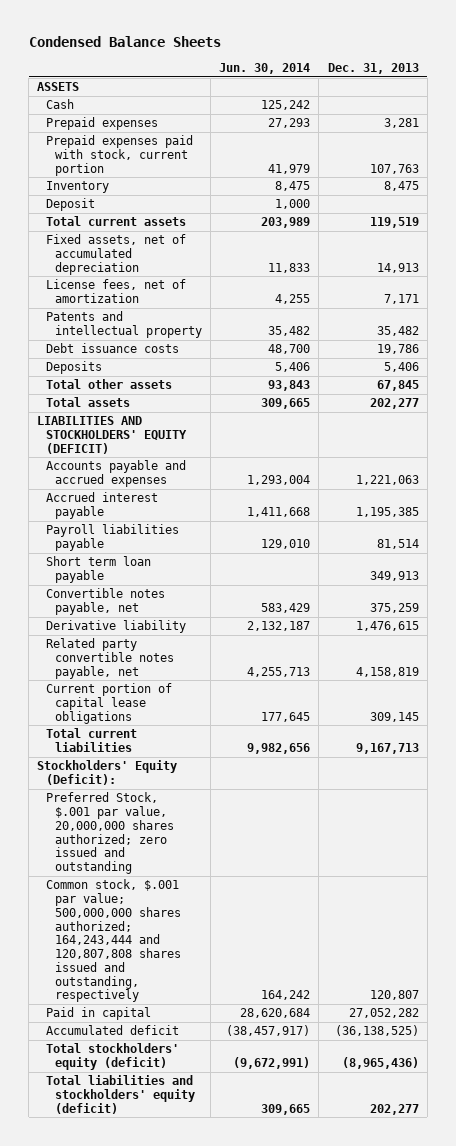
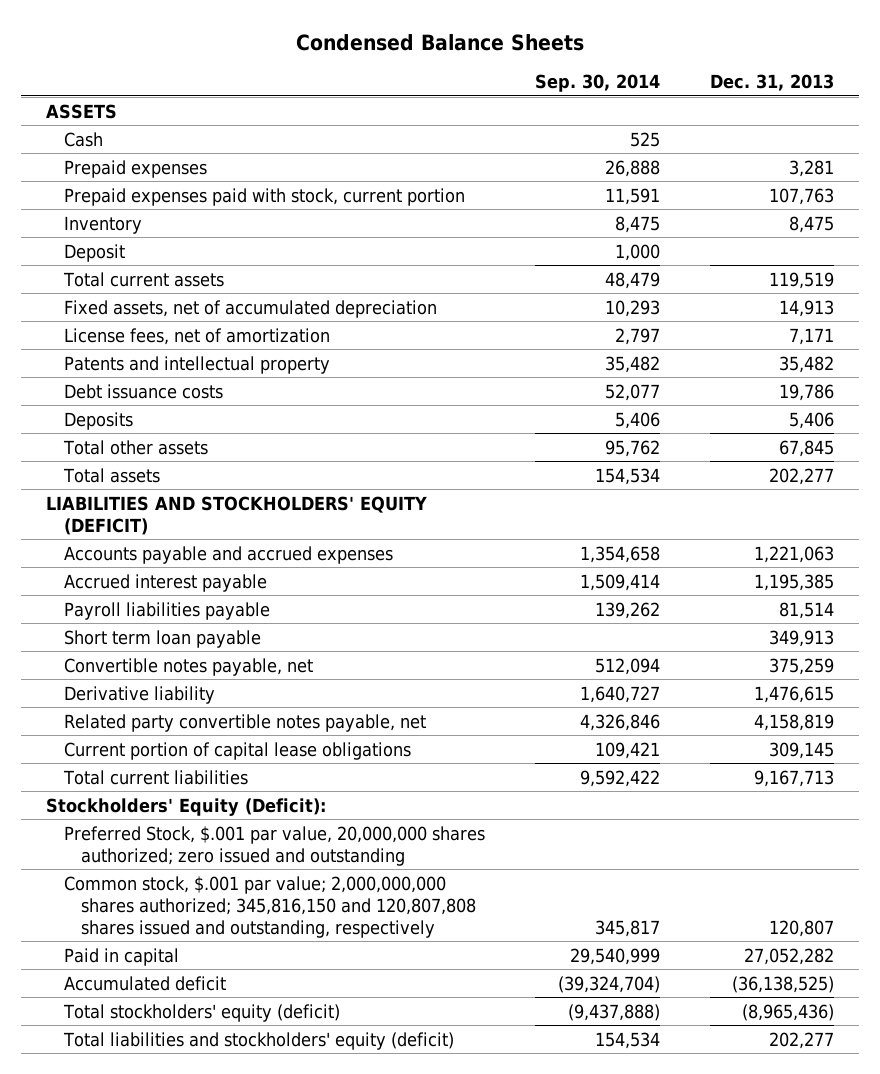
- | Jun. 30, 2014 | Dec. 31, 2013
+ | Sep. 30, 2014 | Dec. 31, 2013
- Common stock, $.001 par value; 500,000,000 shares authorized; 164,243,444 and 120,807,808 shares issued and outstanding, respectively | 164,242 | 120,807
+ Common stock, $.001 par value; 2,000,000,000 shares authorized; 345,816,150 and 120,807,808 shares issued and outstanding, respectively | 345,817 | 120,807

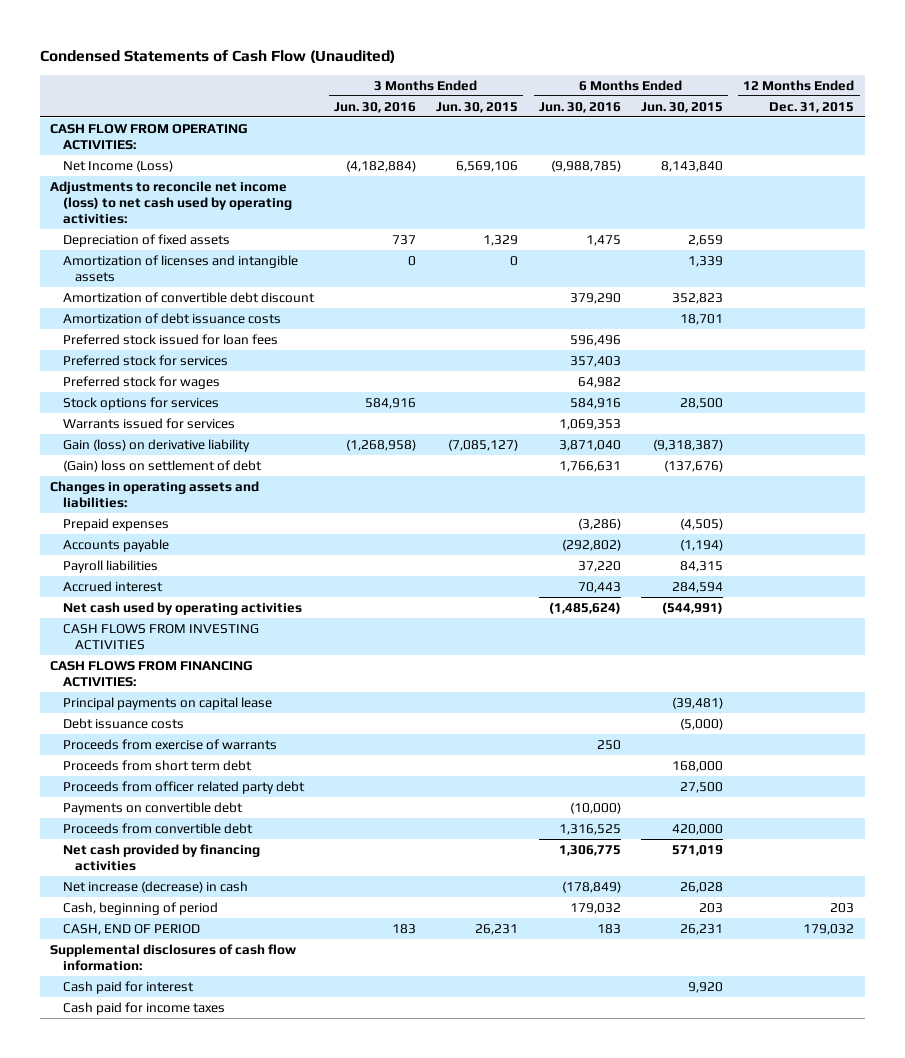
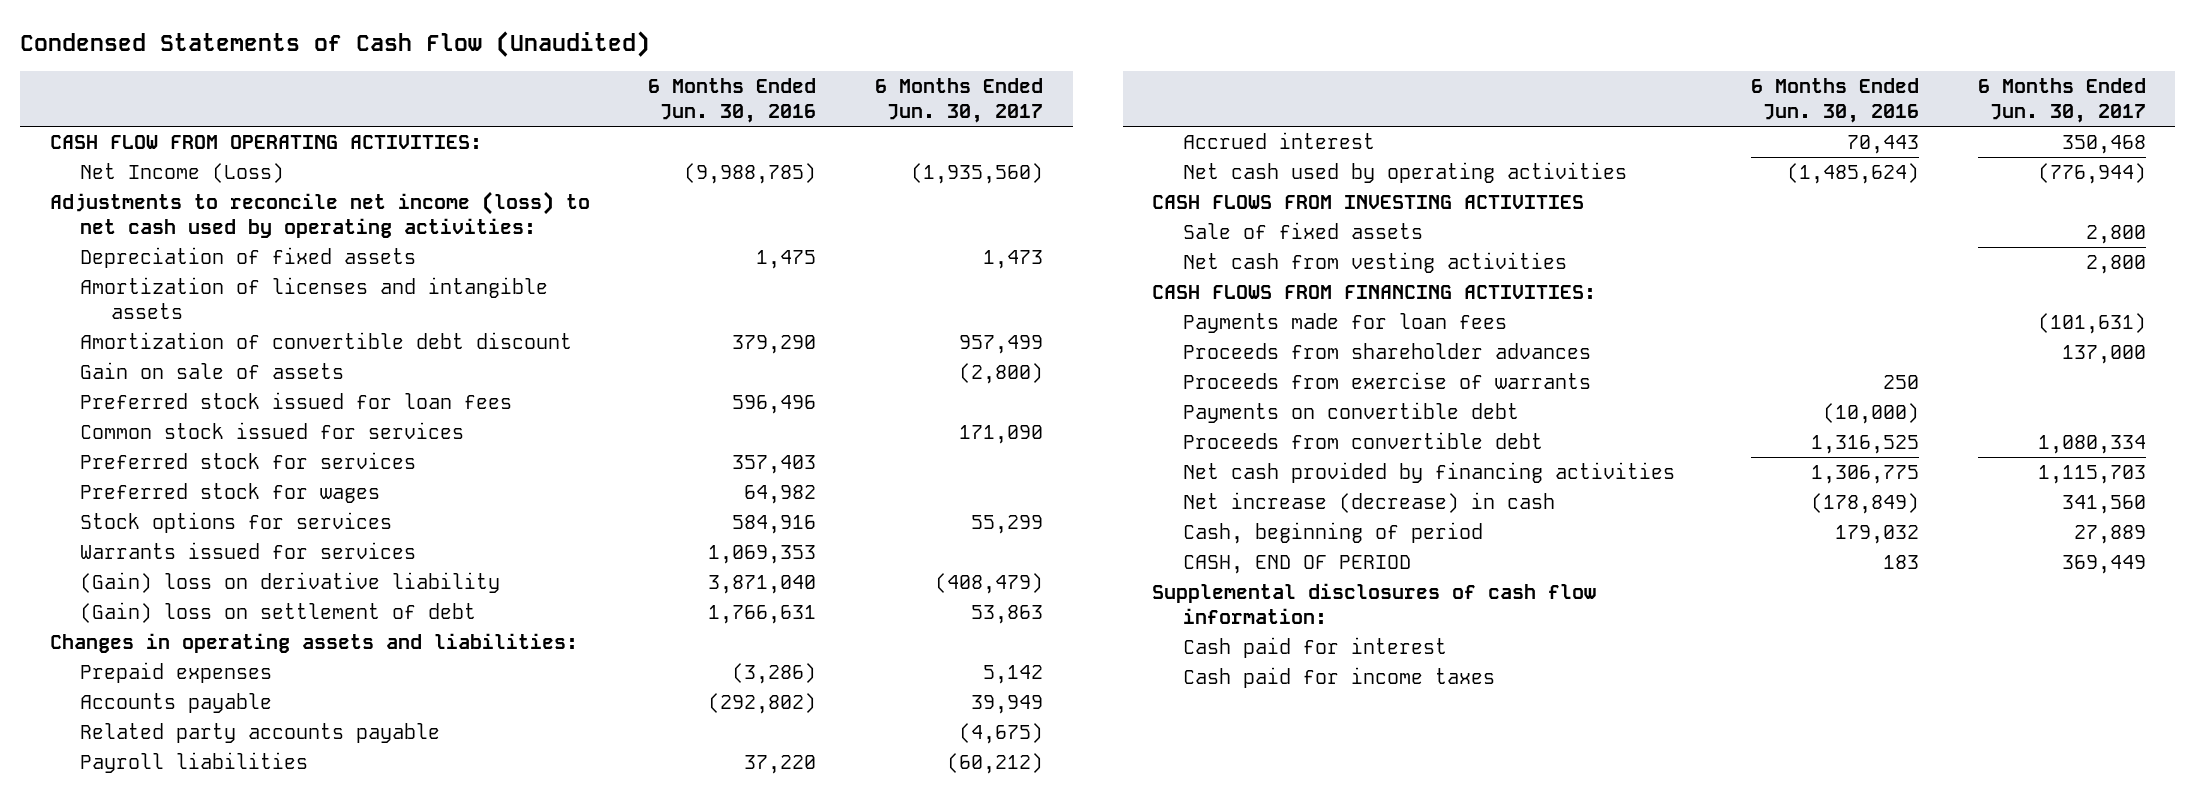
- | 3 Months Ended Jun. 30, 2016 | 3 Months Ended Jun. 30, 2015 | 6 Months Ended Jun. 30, 2016 | 6 Months Ended Jun. 30, 2015 | 12 Months Ended Dec. 31, 2015
+ | 6 Months Ended Jun. 30, 2016 | 6 Months Ended Jun. 30, 2017
- Amortization of debt issuance costs | | | | 18,701 |
+ Gain on sale of assets | | (2,800)
+ Common stock issued for services | | 171,090
- Gain (loss) on derivative liability | (1,268,958) | (7,085,127) | 3,871,040 | (9,318,387) |
+ (Gain) loss on derivative liability | 3,871,040 | (408,479)
+ Related party accounts payable | | (4,675)
+ Sale of fixed assets | | 2,800
+ Net cash from vesting activities | | 2,800
- Principal payments on capital lease | | | | (39,481) |
- Debt issuance costs | | | | (5,000) |
+ Payments made for loan fees | | (101,631)
+ Proceeds from shareholder advances | | 137,000
- Proceeds from short term debt | | | | 168,000 |
- Proceeds from officer related party debt | | | | 27,500 |

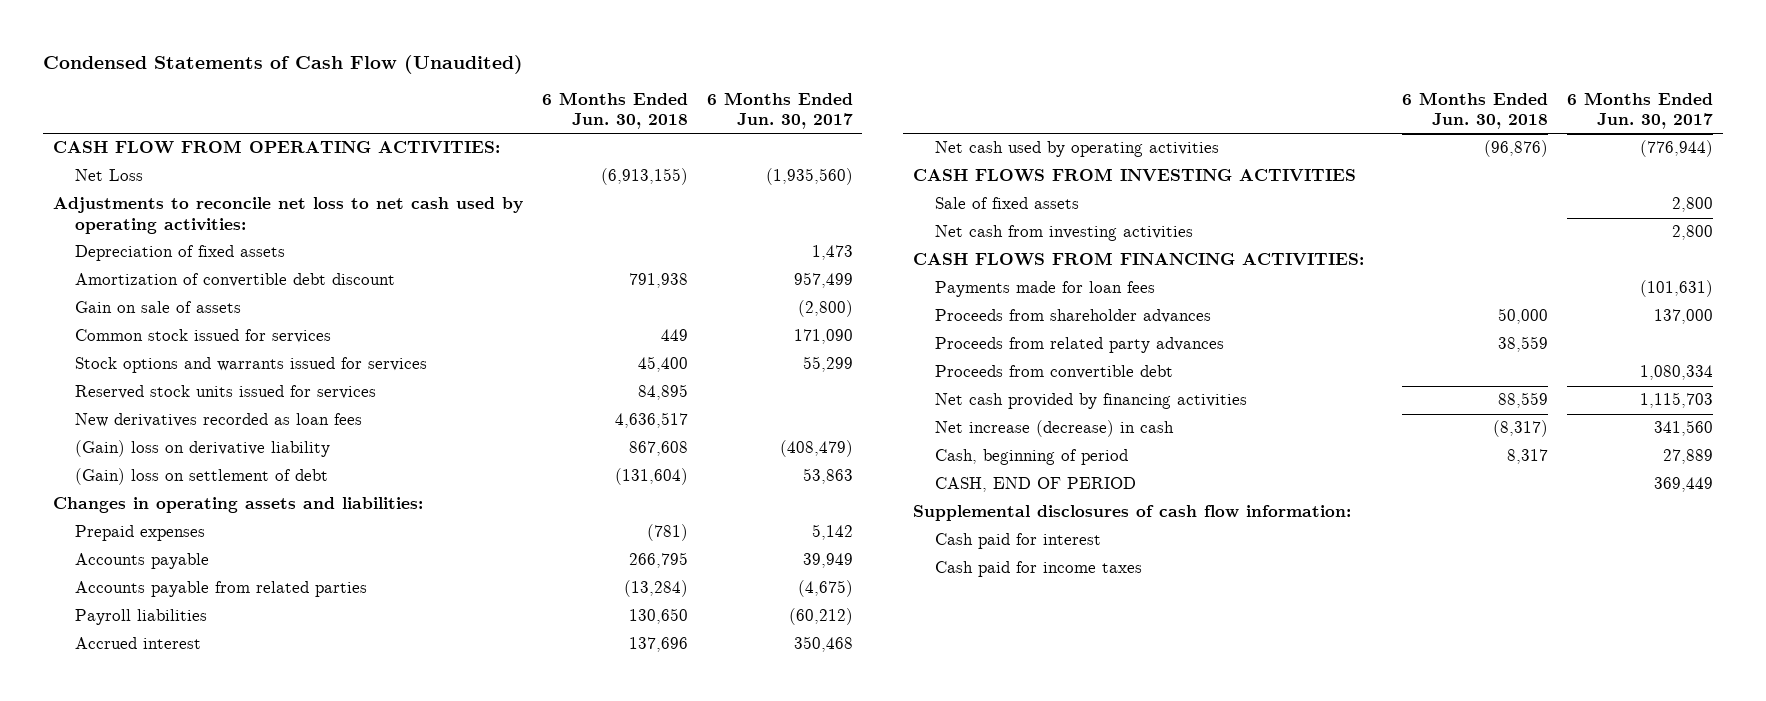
- | 6 Months Ended Jun. 30, 2016 | 6 Months Ended Jun. 30, 2017
+ | 6 Months Ended Jun. 30, 2018 | 6 Months Ended Jun. 30, 2017
- Net Income (Loss) | (9,988,785) | (1,935,560)
- Adjustments to reconcile net income (loss) to net cash used by operating activities:
+ Net Loss | (6,913,155) | (1,935,560)
+ Adjustments to reconcile net loss to net cash used by operating activities:
- Amortization of licenses and intangible assets
- Preferred stock issued for loan fees | 596,496 |
- Preferred stock for services | 357,403 |
- Preferred stock for wages | 64,982 |
- Stock options for services | 584,916 | 55,299
- Warrants issued for services | 1,069,353 |
+ Stock options and warrants issued for services | 45,400 | 55,299
+ Reserved stock units issued for services | 84,895 |
+ New derivatives recorded as loan fees | 4,636,517 |
- Related party accounts payable | | (4,675)
+ Accounts payable from related parties | (13,284) | (4,675)
- Net cash from vesting activities | | 2,800
+ Net cash from investing activities | | 2,800
- Proceeds from exercise of warrants | 250 |
- Payments on convertible debt | (10,000) |
+ Proceeds from related party advances | 38,559 |

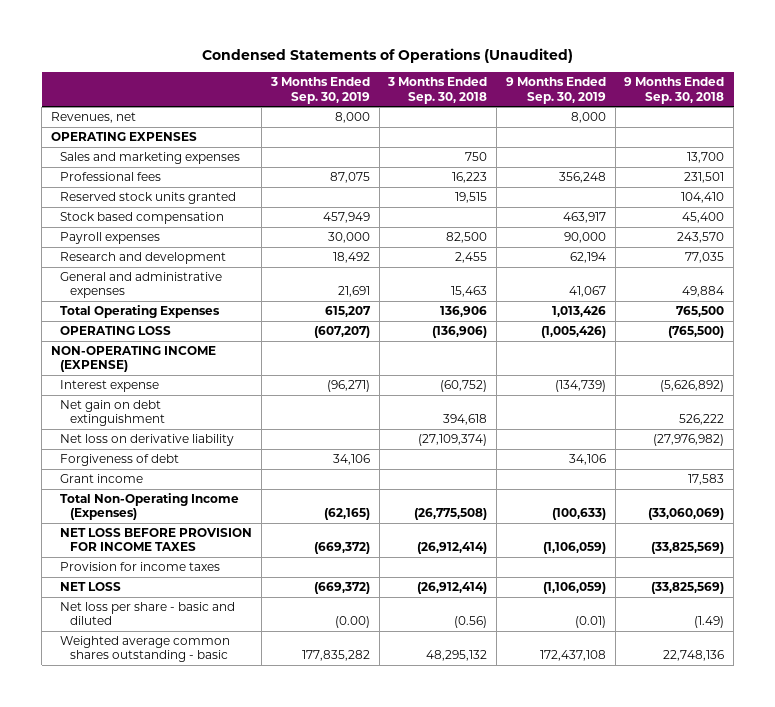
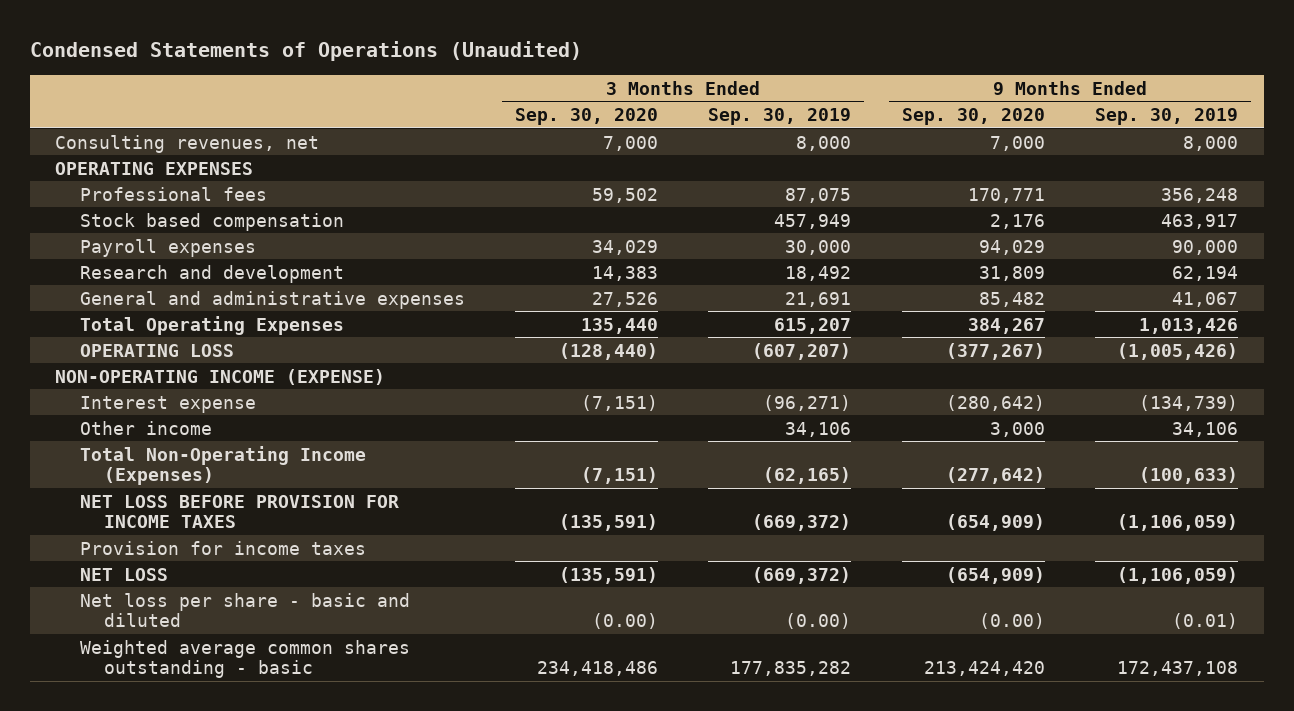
- | 3 Months Ended Sep. 30, 2019 | 3 Months Ended Sep. 30, 2018 | 9 Months Ended Sep. 30, 2019 | 9 Months Ended Sep. 30, 2018
+ | 3 Months Ended Sep. 30, 2020 | 3 Months Ended Sep. 30, 2019 | 9 Months Ended Sep. 30, 2020 | 9 Months Ended Sep. 30, 2019
- Revenues, net | 8,000 | | 8,000 |
+ Consulting revenues, net | 7,000 | 8,000 | 7,000 | 8,000
- Sales and marketing expenses | | 750 | | 13,700
- Reserved stock units granted | | 19,515 | | 104,410
- Net gain on debt extinguishment | | 394,618 | | 526,222
- Net loss on derivative liability | | (27,109,374) | | (27,976,982)
- Forgiveness of debt | 34,106 | | 34,106 |
- Grant income | | | | 17,583
+ Other income | | 34,106 | 3,000 | 34,106

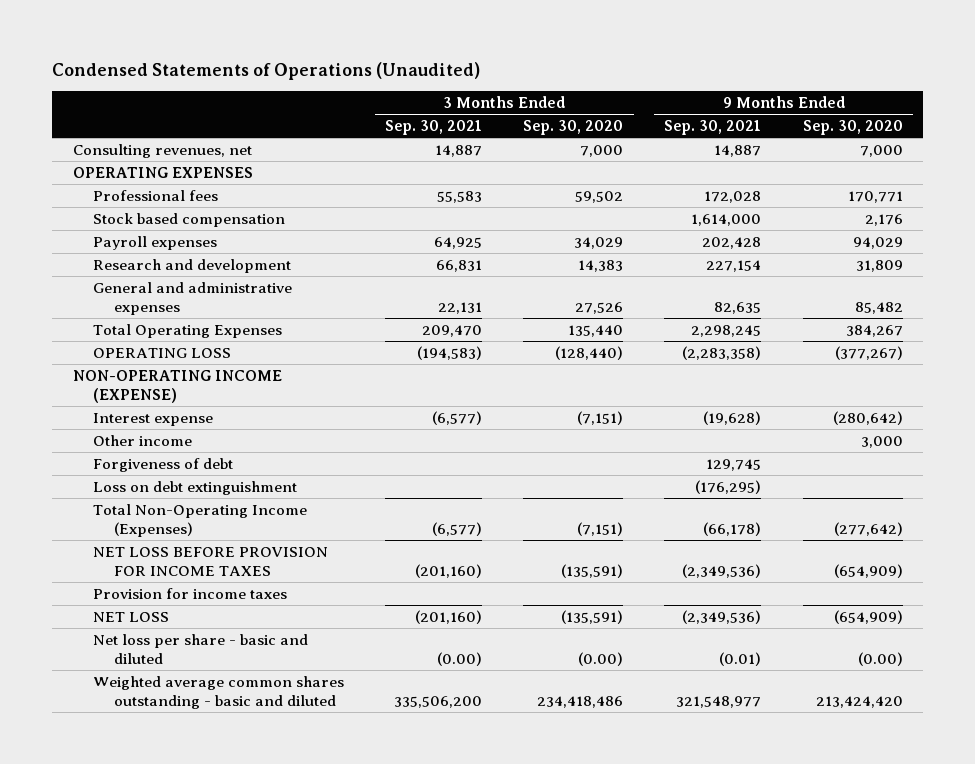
- | 3 Months Ended Sep. 30, 2020 | 3 Months Ended Sep. 30, 2019 | 9 Months Ended Sep. 30, 2020 | 9 Months Ended Sep. 30, 2019
+ | 3 Months Ended Sep. 30, 2021 | 3 Months Ended Sep. 30, 2020 | 9 Months Ended Sep. 30, 2021 | 9 Months Ended Sep. 30, 2020
+ Forgiveness of debt | | | 129,745 |
+ Loss on debt extinguishment | | | (176,295) |
- Weighted average common shares outstanding - basic | 234,418,486 | 177,835,282 | 213,424,420 | 172,437,108
+ Weighted average common shares outstanding - basic and diluted | 335,506,200 | 234,418,486 | 321,548,977 | 213,424,420

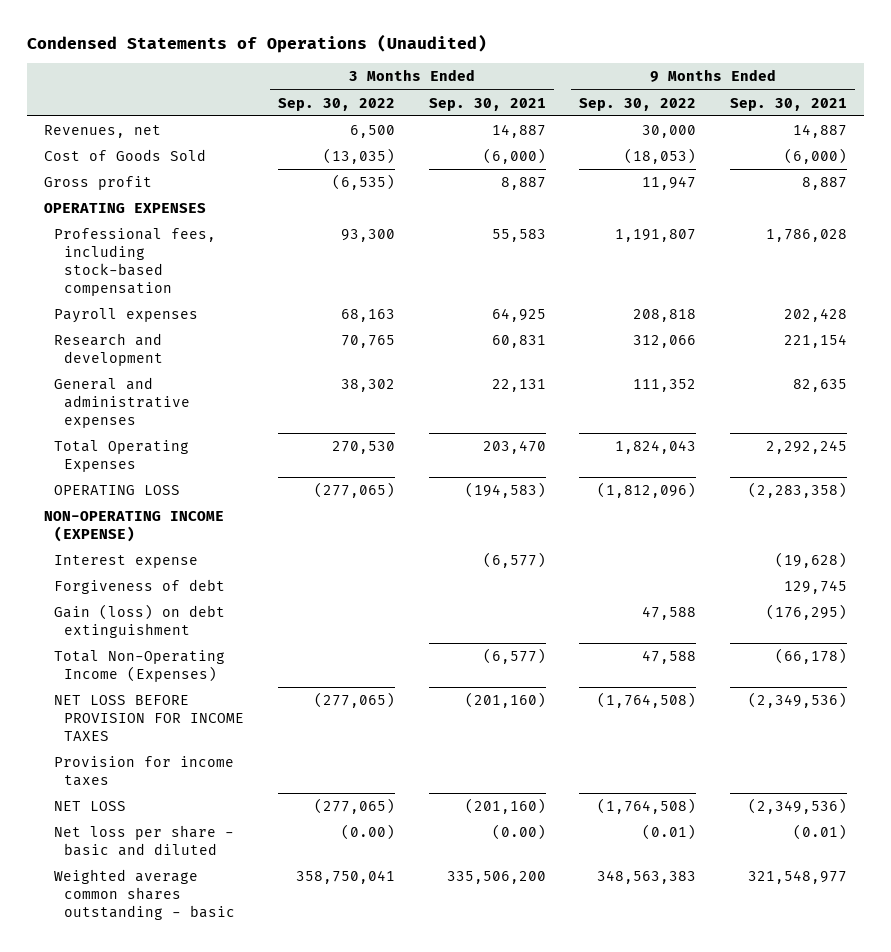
- | 3 Months Ended Sep. 30, 2021 | 3 Months Ended Sep. 30, 2020 | 9 Months Ended Sep. 30, 2021 | 9 Months Ended Sep. 30, 2020
+ | 3 Months Ended Sep. 30, 2022 | 3 Months Ended Sep. 30, 2021 | 9 Months Ended Sep. 30, 2022 | 9 Months Ended Sep. 30, 2021
- Consulting revenues, net | 14,887 | 7,000 | 14,887 | 7,000
+ Revenues, net | 6,500 | 14,887 | 30,000 | 14,887
+ Cost of Goods Sold | (13,035) | (6,000) | (18,053) | (6,000)
+ Gross profit | (6,535) | 8,887 | 11,947 | 8,887
- Professional fees | 55,583 | 59,502 | 172,028 | 170,771
- Stock based compensation | | | 1,614,000 | 2,176
+ Professional fees, including stock-based compensation | 93,300 | 55,583 | 1,191,807 | 1,786,028
- Research and development | 66,831 | 14,383 | 227,154 | 31,809
+ Research and development | 70,765 | 60,831 | 312,066 | 221,154
- Total Operating Expenses | 209,470 | 135,440 | 2,298,245 | 384,267
+ Total Operating Expenses | 270,530 | 203,470 | 1,824,043 | 2,292,245
- Other income | | | | 3,000
- Loss on debt extinguishment | | | (176,295) |
+ Gain (loss) on debt extinguishment | | | 47,588 | (176,295)
- Weighted average common shares outstanding - basic and diluted | 335,506,200 | 234,418,486 | 321,548,977 | 213,424,420
+ Weighted average common shares outstanding - basic | 358,750,041 | 335,506,200 | 348,563,383 | 321,548,977

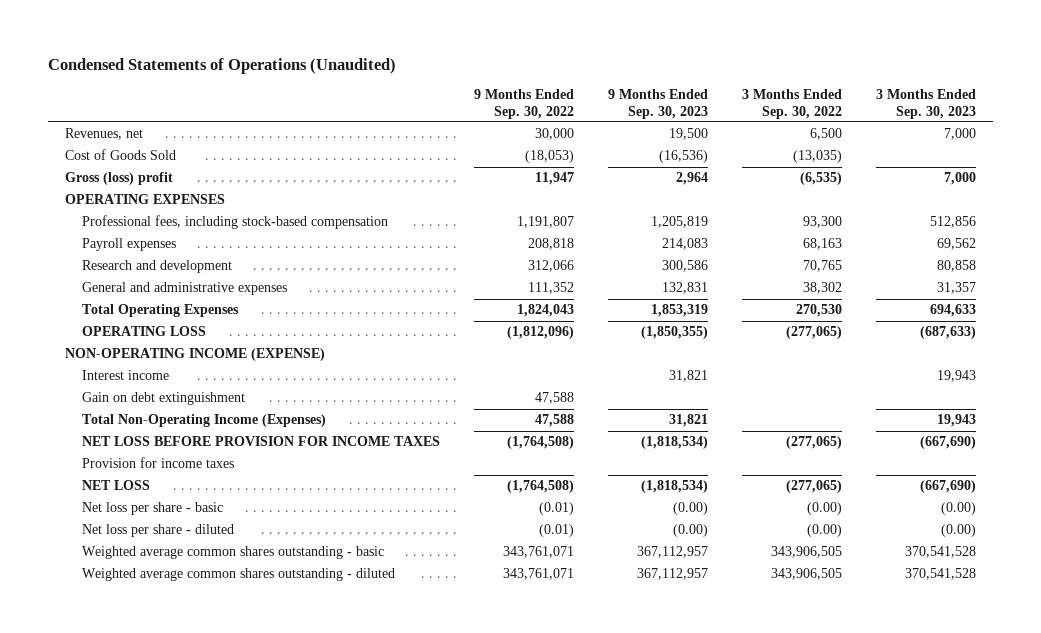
- | 3 Months Ended Sep. 30, 2022 | 3 Months Ended Sep. 30, 2021 | 9 Months Ended Sep. 30, 2022 | 9 Months Ended Sep. 30, 2021
+ | 9 Months Ended Sep. 30, 2022 | 9 Months Ended Sep. 30, 2023 | 3 Months Ended Sep. 30, 2022 | 3 Months Ended Sep. 30, 2023
- Gross profit | (6,535) | 8,887 | 11,947 | 8,887
+ Gross (loss) profit | 11,947 | 2,964 | (6,535) | 7,000
- Interest expense | | (6,577) | | (19,628)
- Forgiveness of debt | | | | 129,745
- Gain (loss) on debt extinguishment | | | 47,588 | (176,295)
+ Interest income | | 31,821 | | 19,943
+ Gain on debt extinguishment | 47,588 | | |
- Net loss per share - basic and diluted | (0.00) | (0.00) | (0.01) | (0.01)
- Weighted average common shares outstanding - basic | 358,750,041 | 335,506,200 | 348,563,383 | 321,548,977
+ Net loss per share - basic | (0.01) | (0.00) | (0.00) | (0.00)
+ Net loss per share - diluted | (0.01) | (0.00) | (0.00) | (0.00)
+ Weighted average common shares outstanding - basic | 343,761,071 | 367,112,957 | 343,906,505 | 370,541,528
+ Weighted average common shares outstanding - diluted | 343,761,071 | 367,112,957 | 343,906,505 | 370,541,528

